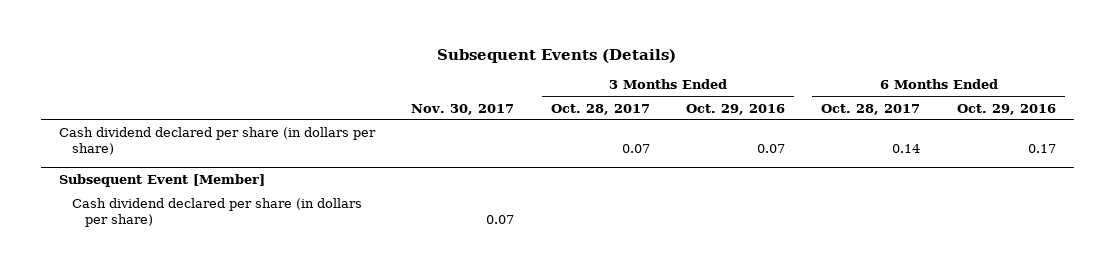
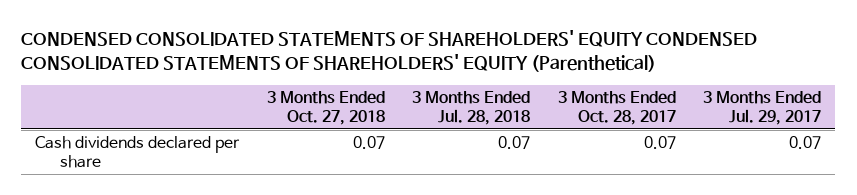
- Subsequent Events (Details)
+ CONDENSED CONSOLIDATED STATEMENTS OF SHAREHOLDERS' EQUITY CONDENSED CONSOLIDATED STATEMENTS OF SHAREHOLDERS' EQUITY (Parenthetical)
- | Nov. 30, 2017 | 3 Months Ended Oct. 28, 2017 | 3 Months Ended Oct. 29, 2016 | 6 Months Ended Oct. 28, 2017 | 6 Months Ended Oct. 29, 2016
+ | 3 Months Ended Oct. 27, 2018 | 3 Months Ended Jul. 28, 2018 | 3 Months Ended Oct. 28, 2017 | 3 Months Ended Jul. 29, 2017
- Cash dividend declared per share (in dollars per share) | | 0.07 | 0.07 | 0.14 | 0.17
- Subsequent Event [Member]
- Cash dividend declared per share (in dollars per share) | 0.07 | | | |
+ Cash dividends declared per share | 0.07 | 0.07 | 0.07 | 0.07

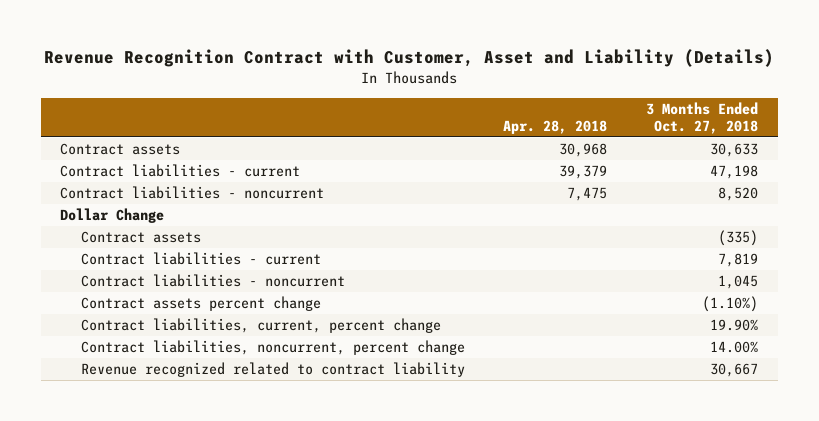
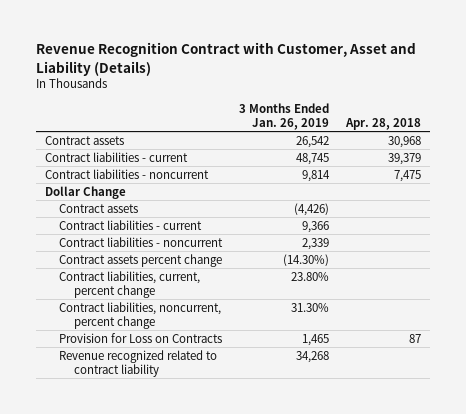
- | Apr. 28, 2018 | 3 Months Ended Oct. 27, 2018
+ | 3 Months Ended Jan. 26, 2019 | Apr. 28, 2018
+ Provision for Loss on Contracts | 1,465 | 87

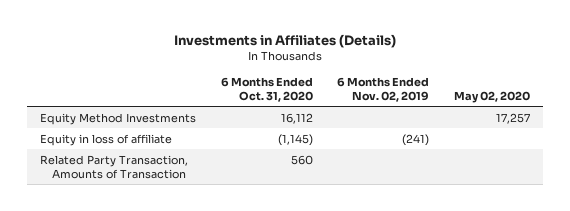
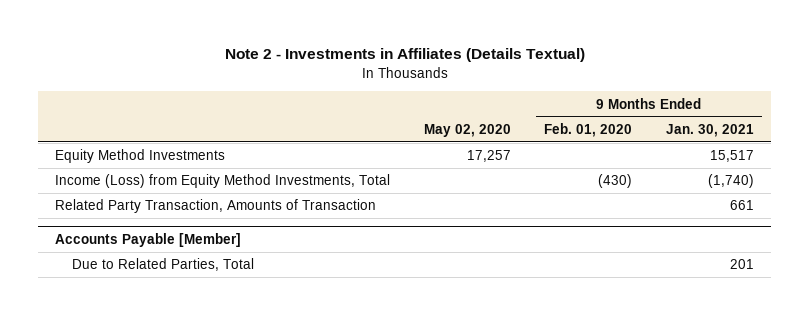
- Investments in Affiliates (Details)
+ Note 2 - Investments in Affiliates (Details Textual)
- | 6 Months Ended Oct. 31, 2020 | 6 Months Ended Nov. 02, 2019 | May 02, 2020
+ | May 02, 2020 | 9 Months Ended Feb. 01, 2020 | 9 Months Ended Jan. 30, 2021
- Equity in loss of affiliate | (1,145) | (241) |
+ Income (Loss) from Equity Method Investments, Total | | (430) | (1,740)
+ Accounts Payable [Member]
+ Due to Related Parties, Total | | | 201

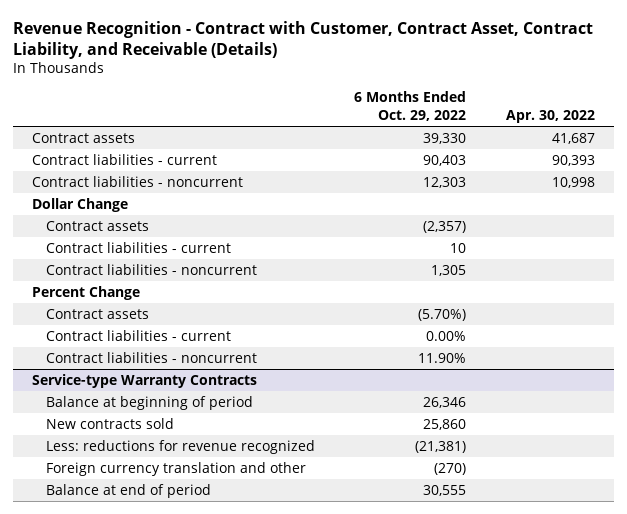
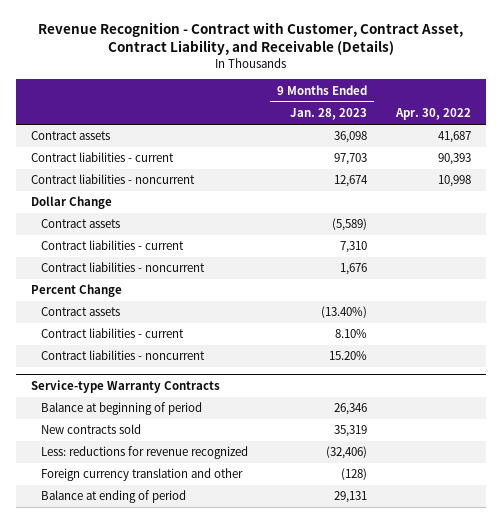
- | 6 Months Ended Oct. 29, 2022 | Apr. 30, 2022
+ | 9 Months Ended Jan. 28, 2023 | Apr. 30, 2022
@ Service-type Warranty Contracts
- Balance at end of period | 30,555 |
+ Balance at ending of period | 29,131 |

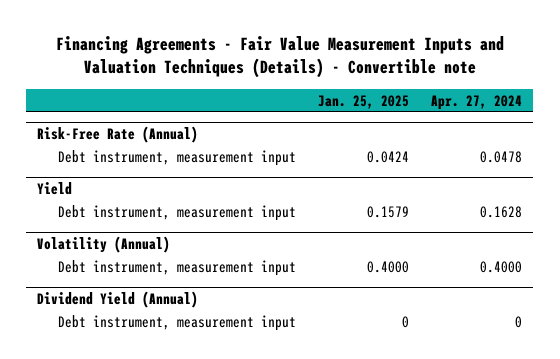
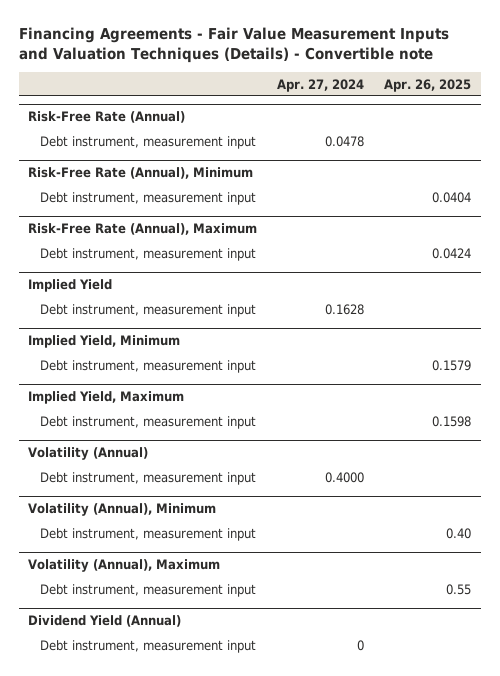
- | Jan. 25, 2025 | Apr. 27, 2024
+ | Apr. 27, 2024 | Apr. 26, 2025
- Yield
+ Risk-Free Rate (Annual), Minimum
+ Debt instrument, measurement input | | 0.0404
+ Risk-Free Rate (Annual), Maximum
+ Debt instrument, measurement input | | 0.0424
+ Implied Yield
+ Implied Yield, Minimum
+ Debt instrument, measurement input | | 0.1579
+ Implied Yield, Maximum
+ Debt instrument, measurement input | | 0.1598
+ Volatility (Annual), Minimum
+ Debt instrument, measurement input | | 0.40
+ Volatility (Annual), Maximum
+ Debt instrument, measurement input | | 0.55

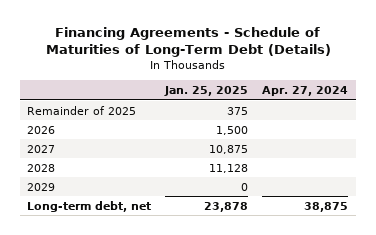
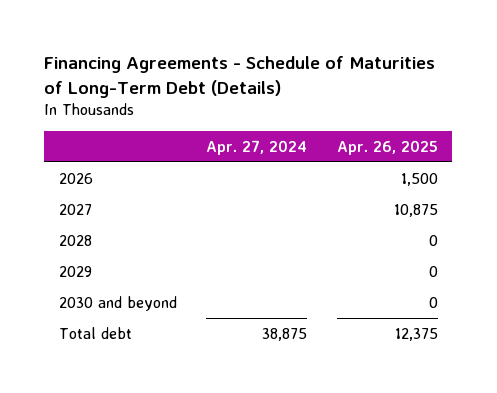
- | Jan. 25, 2025 | Apr. 27, 2024
+ | Apr. 27, 2024 | Apr. 26, 2025
- Remainder of 2025 | 375 |
- Long-term debt, net | 23,878 | 38,875
+ 2030 and beyond | | 0
+ Total debt | 38,875 | 12,375

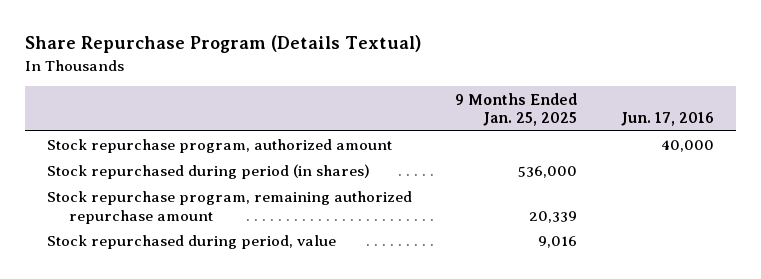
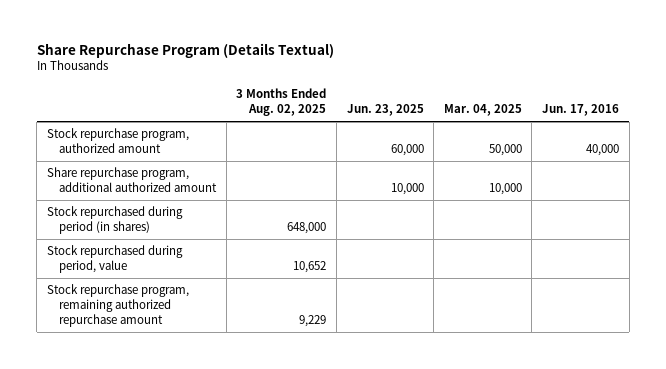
- | 9 Months Ended Jan. 25, 2025 | Jun. 17, 2016
+ | 3 Months Ended Aug. 02, 2025 | Jun. 23, 2025 | Mar. 04, 2025 | Jun. 17, 2016
+ Share repurchase program, additional authorized amount | | 10,000 | 10,000 |
moved down: Stock repurchase program, remaining authorized repurchase amount | 9,229 | | |

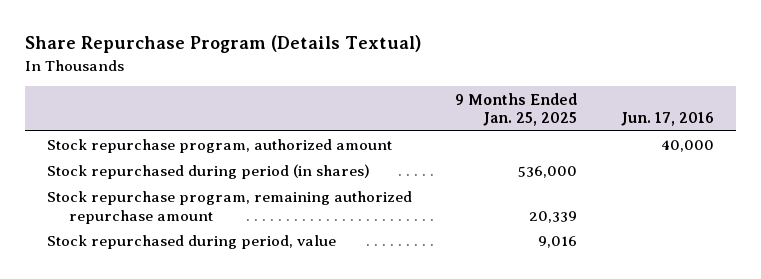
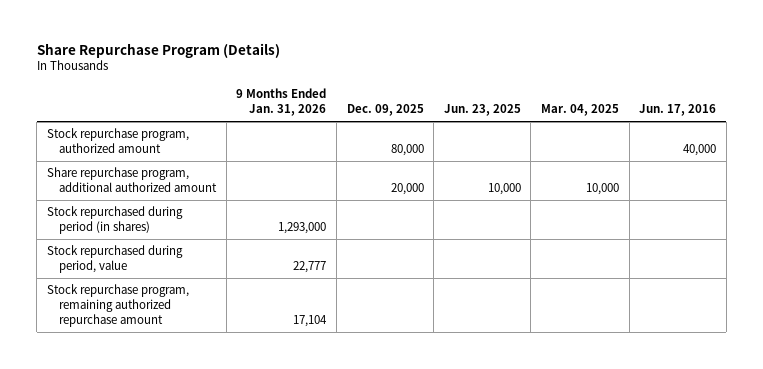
- Share Repurchase Program (Details Textual)
+ Share Repurchase Program (Details)
- | 9 Months Ended Jan. 25, 2025 | Jun. 17, 2016
+ | 9 Months Ended Jan. 31, 2026 | Dec. 09, 2025 | Jun. 23, 2025 | Mar. 04, 2025 | Jun. 17, 2016
+ Share repurchase program, additional authorized amount | | 20,000 | 10,000 | 10,000 |
moved down: Stock repurchase program, remaining authorized repurchase amount | 17,104 | | | |

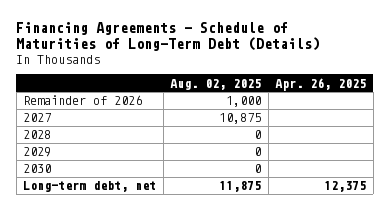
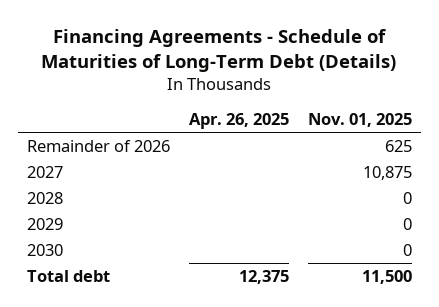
- | Aug. 02, 2025 | Apr. 26, 2025
+ | Apr. 26, 2025 | Nov. 01, 2025
- Long-term debt, net | 11,875 | 12,375
+ Total debt | 12,375 | 11,500

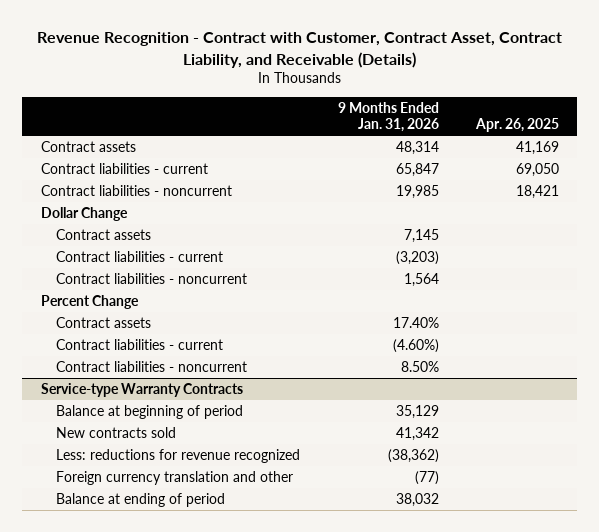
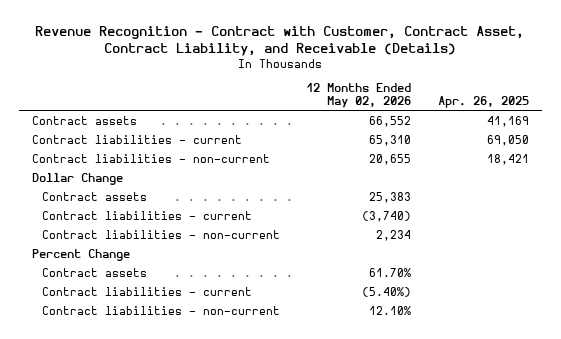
- | 9 Months Ended Jan. 31, 2026 | Apr. 26, 2025
+ | 12 Months Ended May 02, 2026 | Apr. 26, 2025
- Contract liabilities - noncurrent | 19,985 | 18,421
+ Contract liabilities - non-current | 20,655 | 18,421
- Contract liabilities - noncurrent | 1,564 |
+ Contract liabilities - non-current | 2,234 |
- Contract liabilities - noncurrent | 8.50% |
- Service-type Warranty Contracts
- Balance at beginning of period | 35,129 |
- New contracts sold | 41,342 |
- Less: reductions for revenue recognized | (38,362) |
- Foreign currency translation and other | (77) |
- Balance at ending of period | 38,032 |
+ Contract liabilities - non-current | 12.10% |

